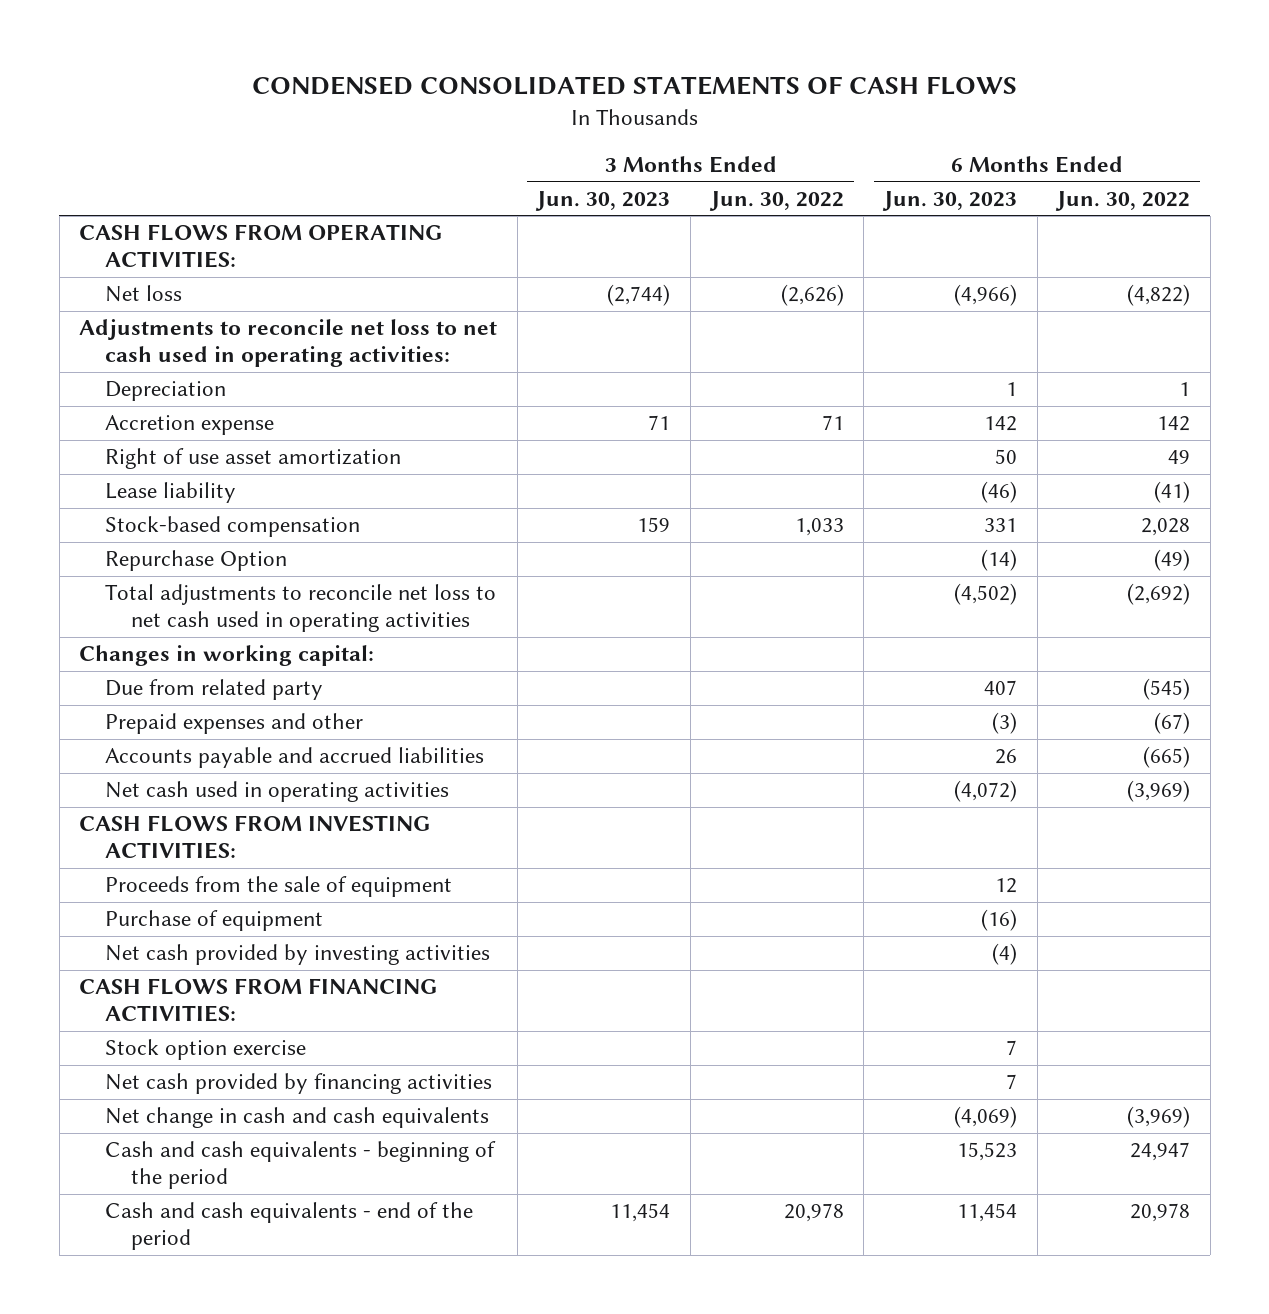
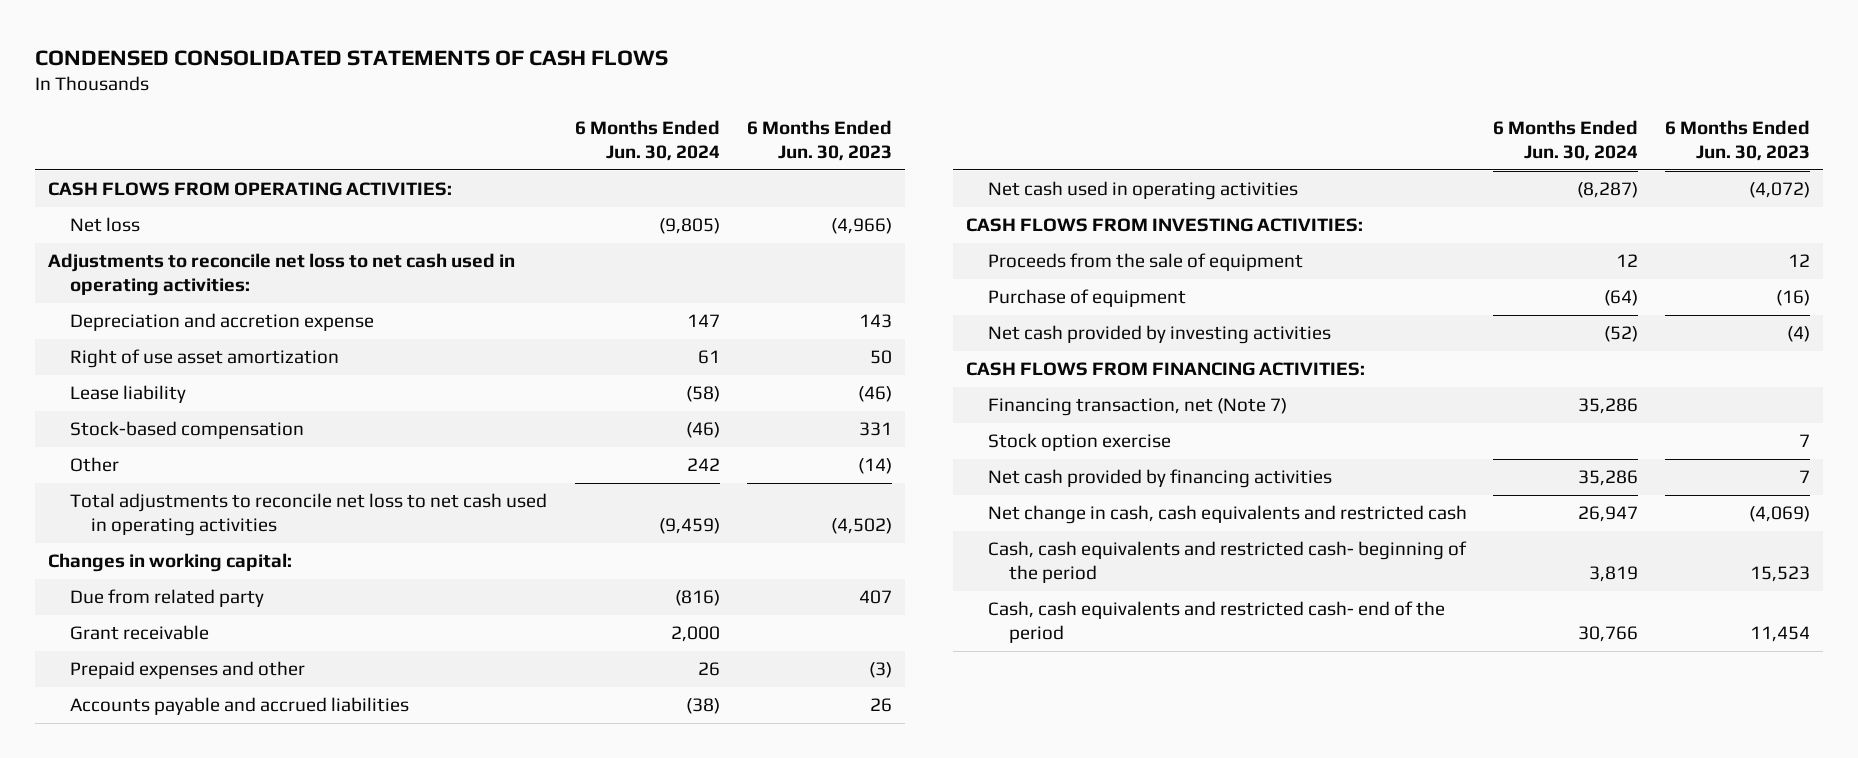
- | 3 Months Ended Jun. 30, 2023 | 3 Months Ended Jun. 30, 2022 | 6 Months Ended Jun. 30, 2023 | 6 Months Ended Jun. 30, 2022
+ | 6 Months Ended Jun. 30, 2024 | 6 Months Ended Jun. 30, 2023
- Depreciation | | | 1 | 1
- Accretion expense | 71 | 71 | 142 | 142
+ Depreciation and accretion expense | 147 | 143
- Repurchase Option | | | (14) | (49)
+ Other | 242 | (14)
+ Grant receivable | 2,000 |
+ Financing transaction, net (Note 7) | 35,286 |
- Net change in cash and cash equivalents | | | (4,069) | (3,969)
- Cash and cash equivalents - beginning of the period | | | 15,523 | 24,947
- Cash and cash equivalents - end of the period | 11,454 | 20,978 | 11,454 | 20,978
+ Net change in cash, cash equivalents and restricted cash | 26,947 | (4,069)
+ Cash, cash equivalents and restricted cash- beginning of the period | 3,819 | 15,523
+ Cash, cash equivalents and restricted cash- end of the period | 30,766 | 11,454

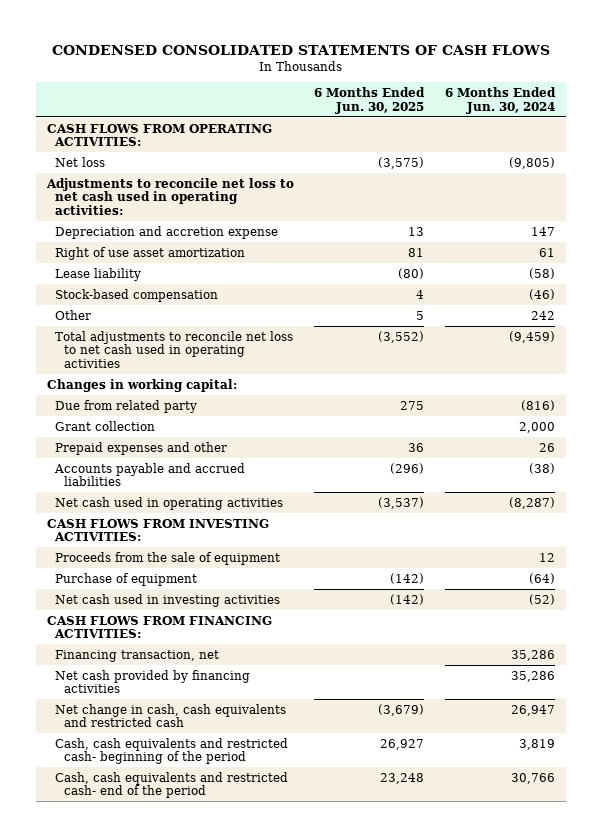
- | 6 Months Ended Jun. 30, 2024 | 6 Months Ended Jun. 30, 2023
+ | 6 Months Ended Jun. 30, 2025 | 6 Months Ended Jun. 30, 2024
- Grant receivable | 2,000 |
+ Grant collection | | 2,000
- Net cash provided by investing activities | (52) | (4)
+ Net cash used in investing activities | (142) | (52)
- Financing transaction, net (Note 7) | 35,286 |
- Stock option exercise | | 7
+ Financing transaction, net | | 35,286

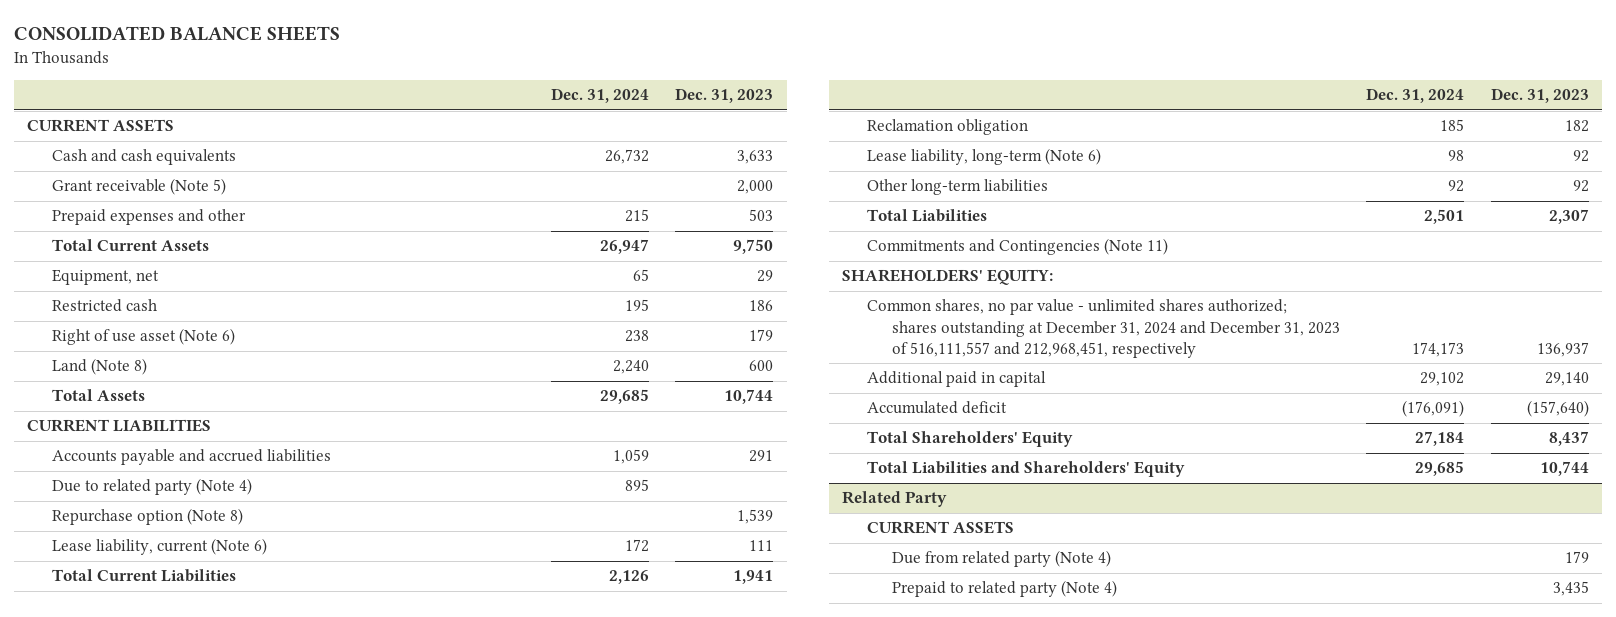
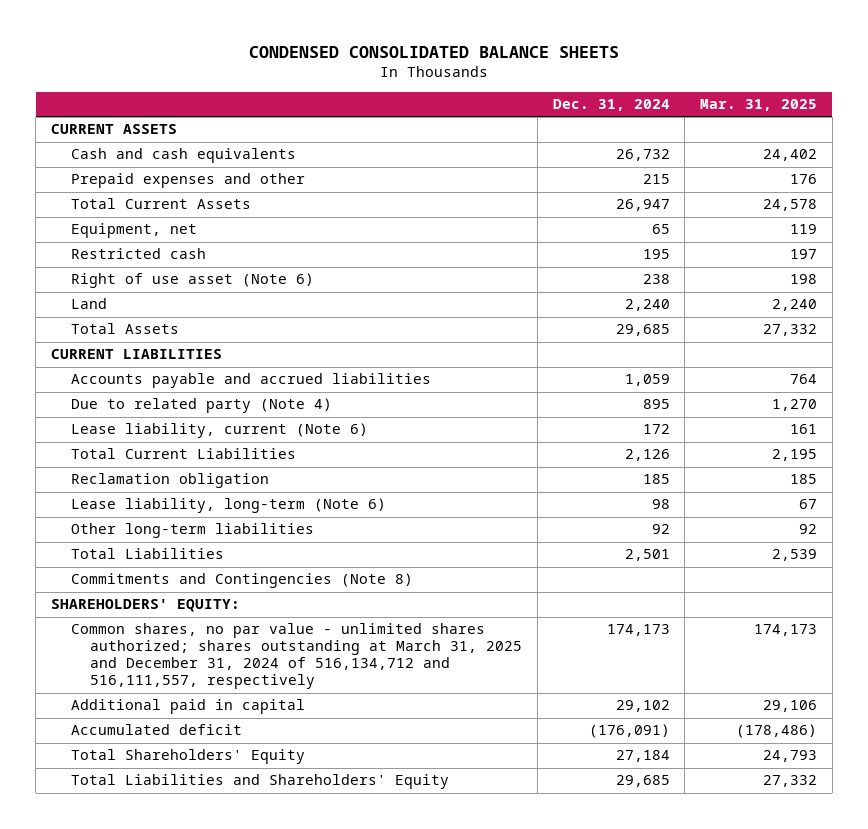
- CONSOLIDATED BALANCE SHEETS
+ CONDENSED CONSOLIDATED BALANCE SHEETS
- | Dec. 31, 2024 | Dec. 31, 2023
+ | Dec. 31, 2024 | Mar. 31, 2025
- Grant receivable (Note 5) | | 2,000
- Land (Note 8) | 2,240 | 600
+ Land | 2,240 | 2,240
- Repurchase option (Note 8) | | 1,539
- Commitments and Contingencies (Note 11)
+ Commitments and Contingencies (Note 8)
- Common shares, no par value - unlimited shares authorized; shares outstanding at December 31, 2024 and December 31, 2023 of 516,111,557 and 212,968,451, respectively | 174,173 | 136,937
+ Common shares, no par value - unlimited shares authorized; shares outstanding at March 31, 2025 and December 31, 2024 of 516,134,712 and 516,111,557, respectively | 174,173 | 174,173
- Related Party
- CURRENT ASSETS
- Due from related party (Note 4) | | 179
- Prepaid to related party (Note 4) | | 3,435

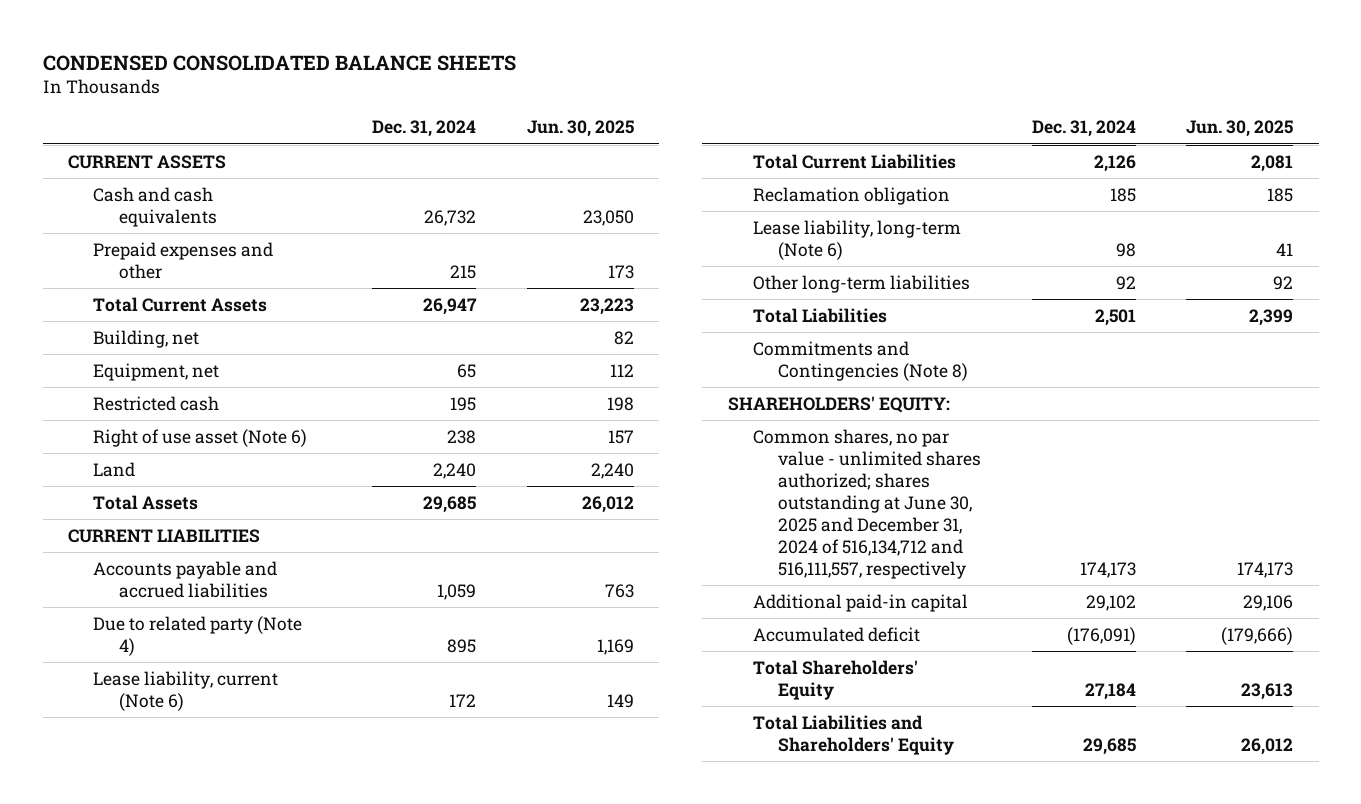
- | Dec. 31, 2024 | Mar. 31, 2025
+ | Dec. 31, 2024 | Jun. 30, 2025
+ Building, net | | 82
- Common shares, no par value - unlimited shares authorized; shares outstanding at March 31, 2025 and December 31, 2024 of 516,134,712 and 516,111,557, respectively | 174,173 | 174,173
- Additional paid in capital | 29,102 | 29,106
+ Common shares, no par value - unlimited shares authorized; shares outstanding at June 30, 2025 and December 31, 2024 of 516,134,712 and 516,111,557, respectively | 174,173 | 174,173
+ Additional paid-in capital | 29,102 | 29,106

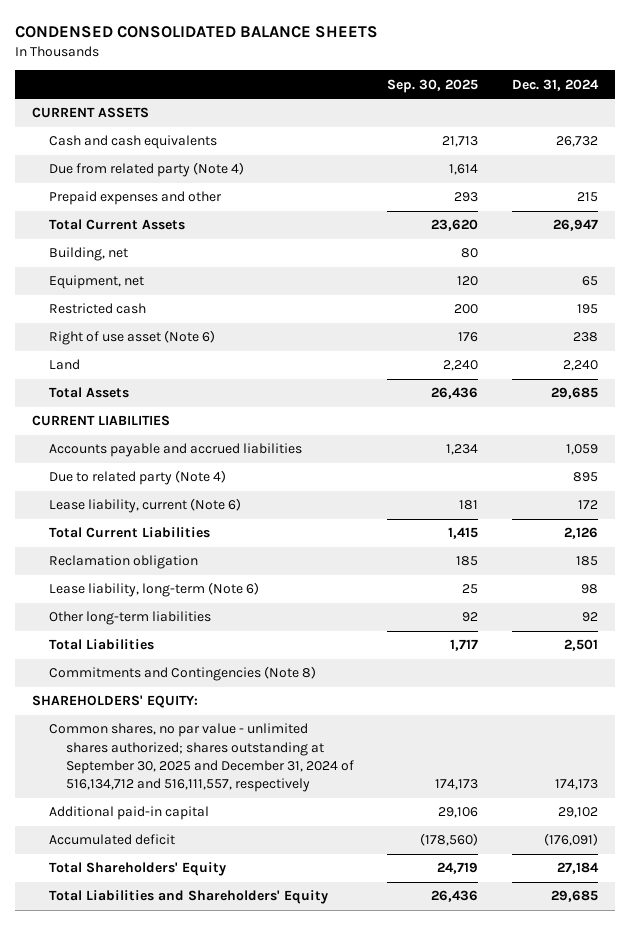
- | Dec. 31, 2024 | Jun. 30, 2025
+ | Sep. 30, 2025 | Dec. 31, 2024
+ Due from related party (Note 4) | 1,614 |
- Common shares, no par value - unlimited shares authorized; shares outstanding at June 30, 2025 and December 31, 2024 of 516,134,712 and 516,111,557, respectively | 174,173 | 174,173
+ Common shares, no par value - unlimited shares authorized; shares outstanding at September 30, 2025 and December 31, 2024 of 516,134,712 and 516,111,557, respectively | 174,173 | 174,173

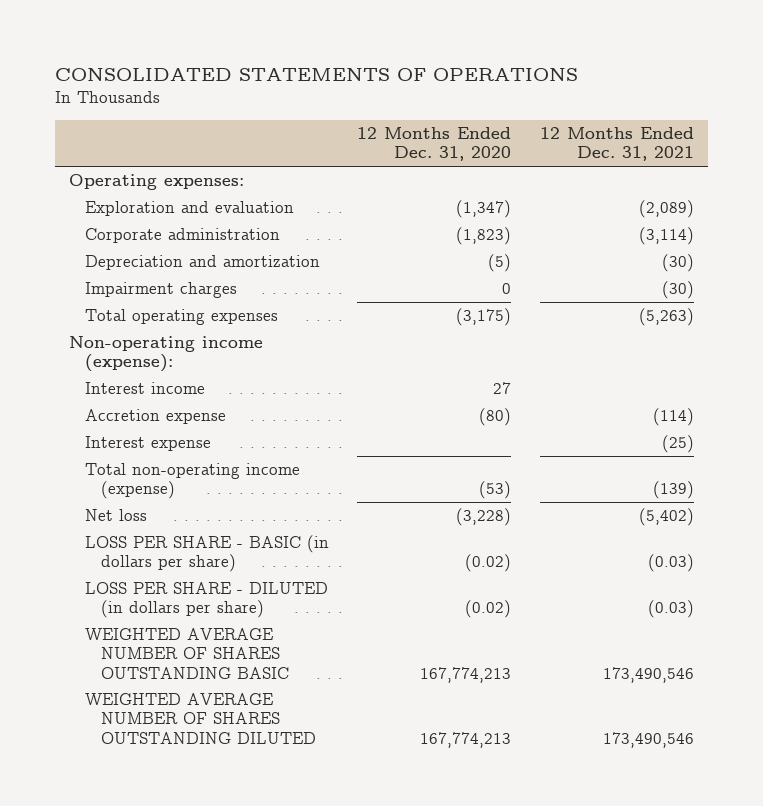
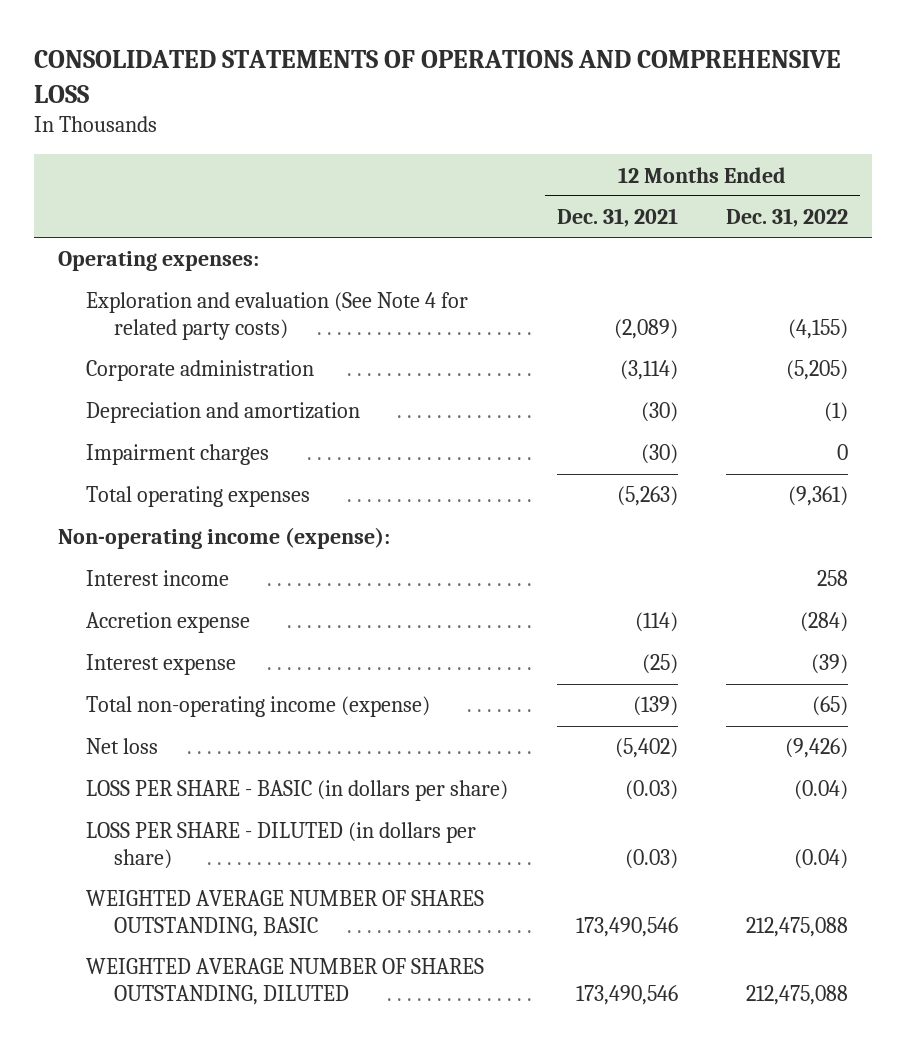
- CONSOLIDATED STATEMENTS OF OPERATIONS
+ CONSOLIDATED STATEMENTS OF OPERATIONS AND COMPREHENSIVE LOSS
- | 12 Months Ended Dec. 31, 2020 | 12 Months Ended Dec. 31, 2021
+ | 12 Months Ended Dec. 31, 2021 | 12 Months Ended Dec. 31, 2022
- Exploration and evaluation | (1,347) | (2,089)
+ Exploration and evaluation (See Note 4 for related party costs) | (2,089) | (4,155)
- WEIGHTED AVERAGE NUMBER OF SHARES OUTSTANDING BASIC | 167,774,213 | 173,490,546
- WEIGHTED AVERAGE NUMBER OF SHARES OUTSTANDING DILUTED | 167,774,213 | 173,490,546
+ WEIGHTED AVERAGE NUMBER OF SHARES OUTSTANDING, BASIC | 173,490,546 | 212,475,088
+ WEIGHTED AVERAGE NUMBER OF SHARES OUTSTANDING, DILUTED | 173,490,546 | 212,475,088

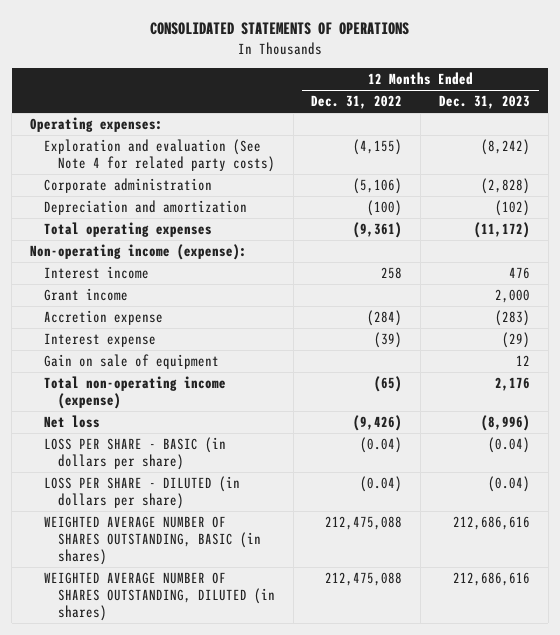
- CONSOLIDATED STATEMENTS OF OPERATIONS AND COMPREHENSIVE LOSS
+ CONSOLIDATED STATEMENTS OF OPERATIONS
- | 12 Months Ended Dec. 31, 2021 | 12 Months Ended Dec. 31, 2022
+ | 12 Months Ended Dec. 31, 2022 | 12 Months Ended Dec. 31, 2023
- Corporate administration | (3,114) | (5,205)
- Depreciation and amortization | (30) | (1)
- Impairment charges | (30) | 0
+ Corporate administration | (5,106) | (2,828)
+ Depreciation and amortization | (100) | (102)
+ Grant income | | 2,000
+ Gain on sale of equipment | | 12
- WEIGHTED AVERAGE NUMBER OF SHARES OUTSTANDING, BASIC | 173,490,546 | 212,475,088
- WEIGHTED AVERAGE NUMBER OF SHARES OUTSTANDING, DILUTED | 173,490,546 | 212,475,088
+ WEIGHTED AVERAGE NUMBER OF SHARES OUTSTANDING, BASIC (in shares) | 212,475,088 | 212,686,616
+ WEIGHTED AVERAGE NUMBER OF SHARES OUTSTANDING, DILUTED (in shares) | 212,475,088 | 212,686,616

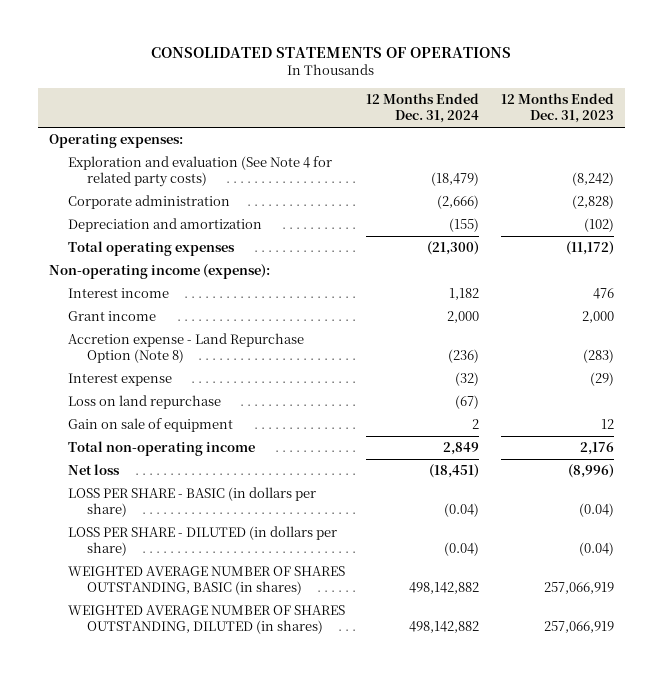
- | 12 Months Ended Dec. 31, 2022 | 12 Months Ended Dec. 31, 2023
+ | 12 Months Ended Dec. 31, 2024 | 12 Months Ended Dec. 31, 2023
- Accretion expense | (284) | (283)
+ Accretion expense - Land Repurchase Option (Note 8) | (236) | (283)
+ Loss on land repurchase | (67) |
- Total non-operating income (expense) | (65) | 2,176
+ Total non-operating income | 2,849 | 2,176
- WEIGHTED AVERAGE NUMBER OF SHARES OUTSTANDING, BASIC (in shares) | 212,475,088 | 212,686,616
- WEIGHTED AVERAGE NUMBER OF SHARES OUTSTANDING, DILUTED (in shares) | 212,475,088 | 212,686,616
+ WEIGHTED AVERAGE NUMBER OF SHARES OUTSTANDING, BASIC (in shares) | 498,142,882 | 257,066,919
+ WEIGHTED AVERAGE NUMBER OF SHARES OUTSTANDING, DILUTED (in shares) | 498,142,882 | 257,066,919

